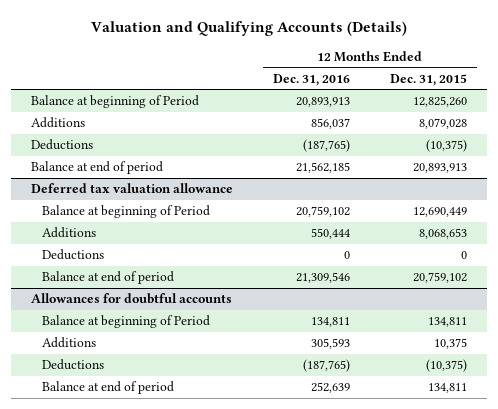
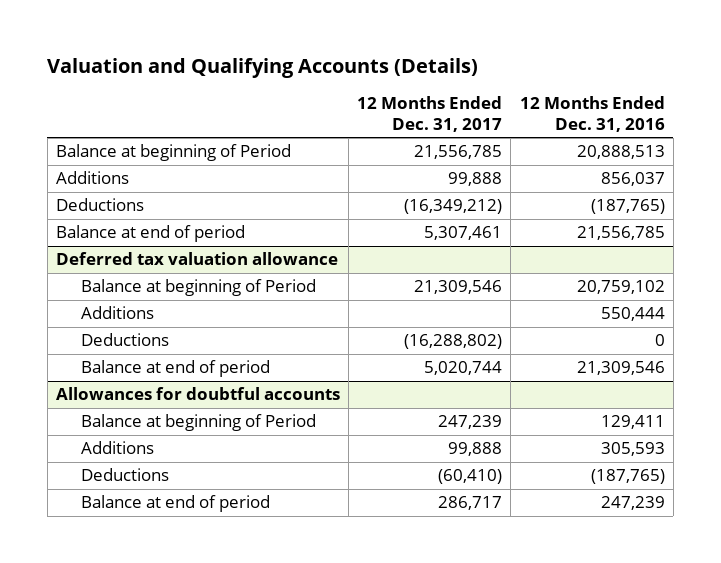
- | 12 Months Ended Dec. 31, 2016 | 12 Months Ended Dec. 31, 2015
+ | 12 Months Ended Dec. 31, 2017 | 12 Months Ended Dec. 31, 2016
- Balance at beginning of Period | 20,893,913 | 12,825,260
+ Balance at beginning of Period | 21,556,785 | 20,888,513
- Balance at end of period | 21,562,185 | 20,893,913
+ Balance at end of period | 5,307,461 | 21,556,785
@ Allowances for doubtful accounts
- Balance at beginning of Period | 134,811 | 134,811
+ Balance at beginning of Period | 247,239 | 129,411
- Balance at end of period | 252,639 | 134,811
+ Balance at end of period | 286,717 | 247,239

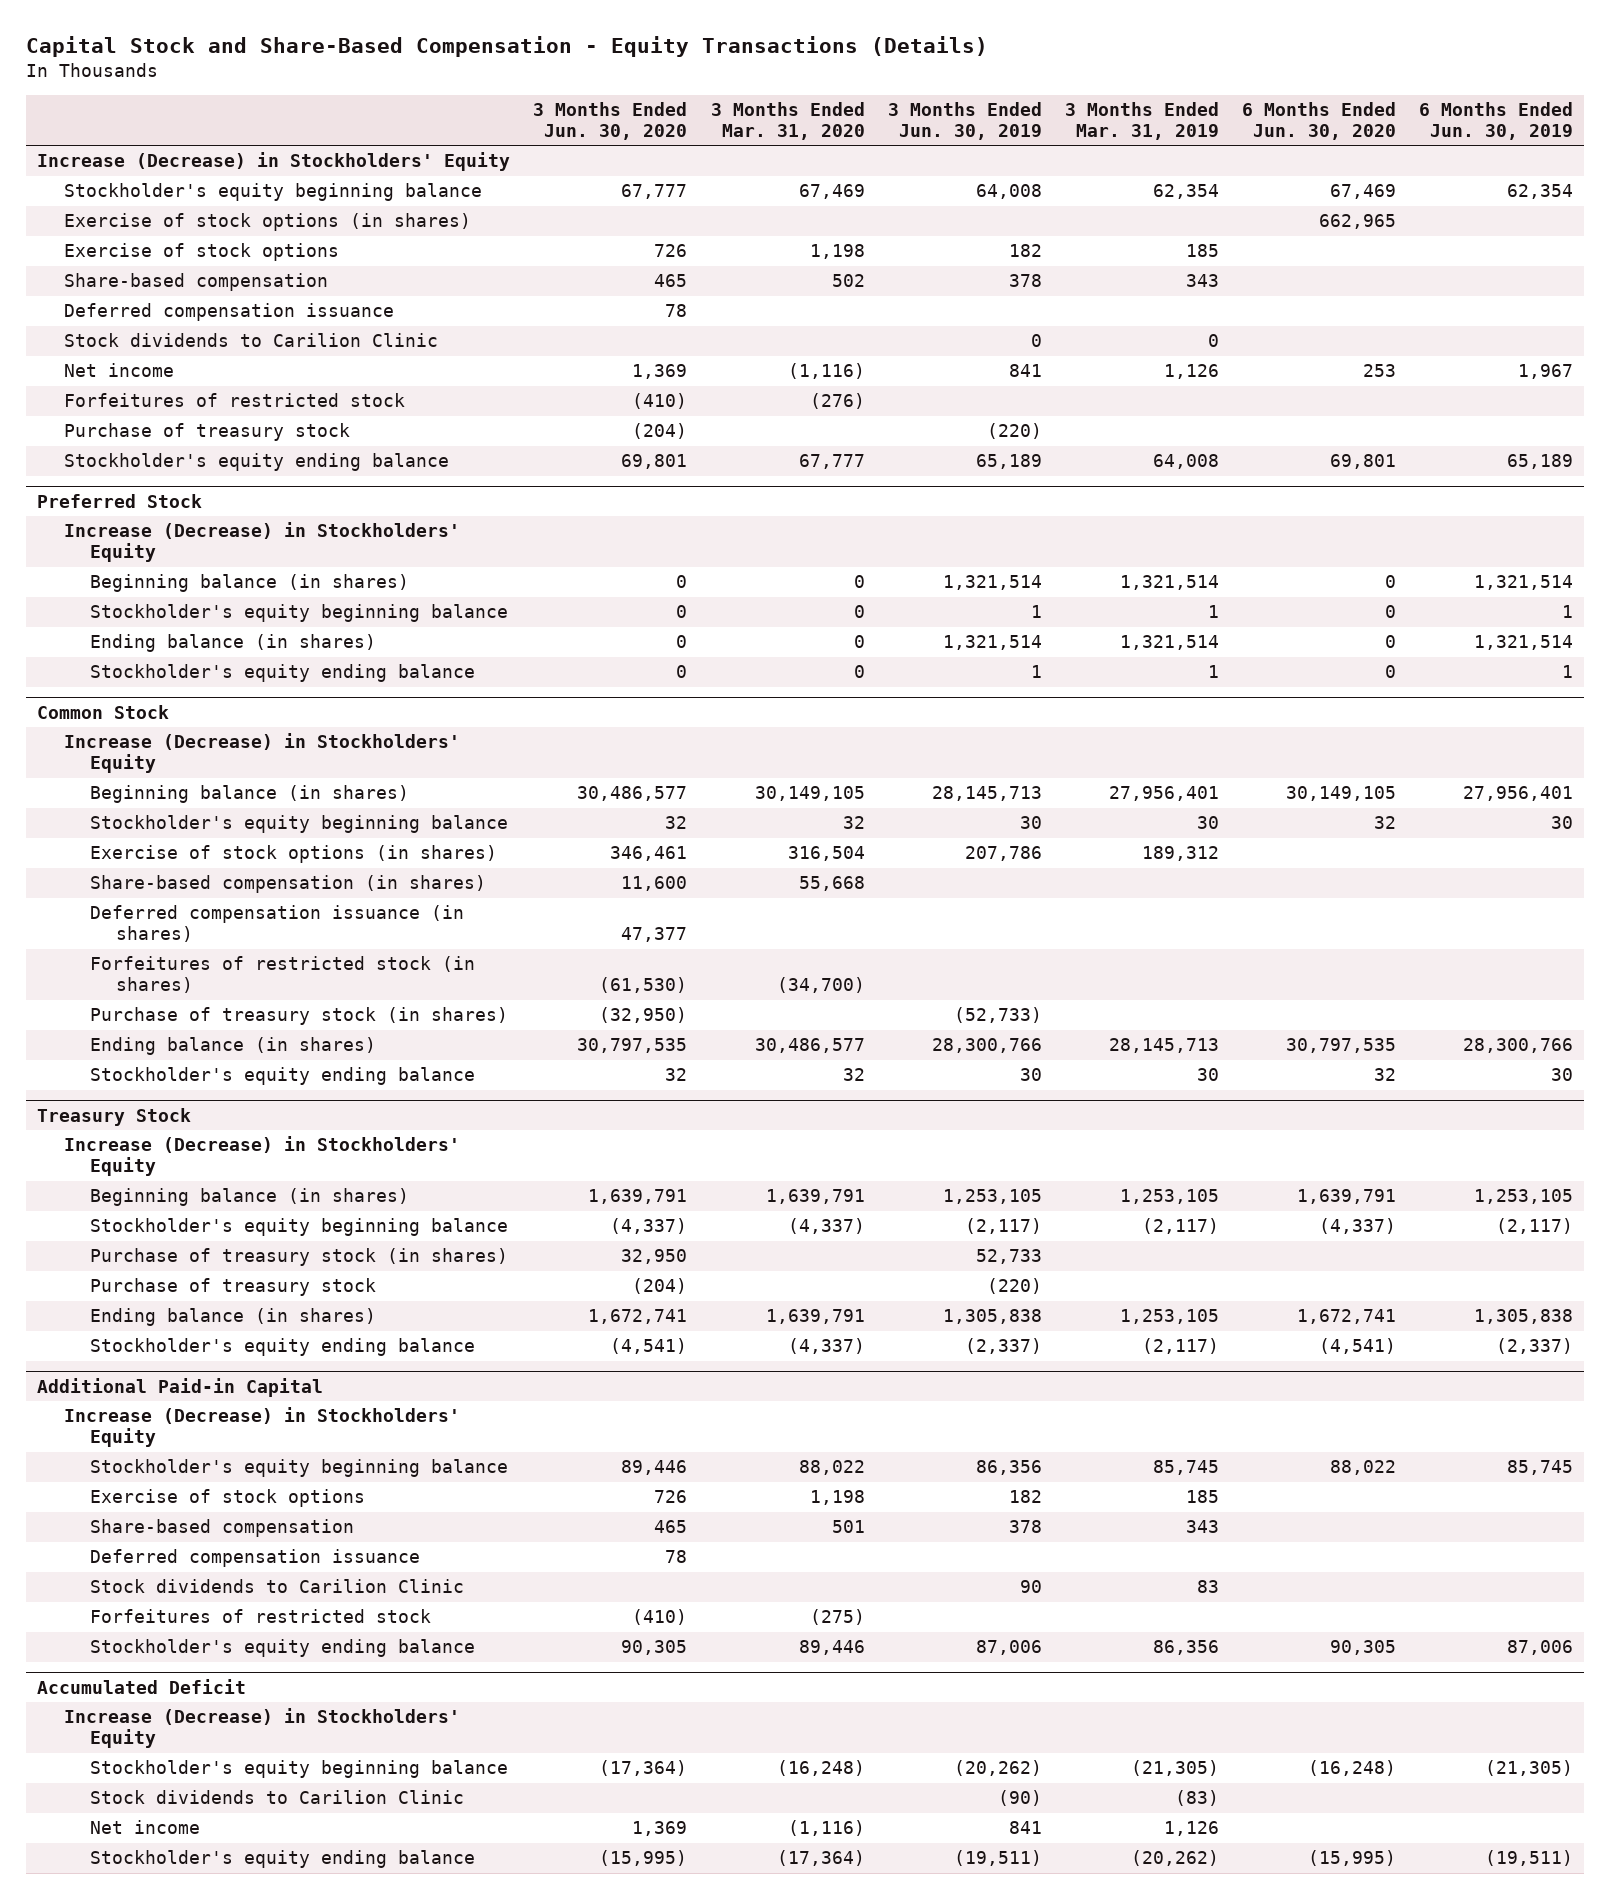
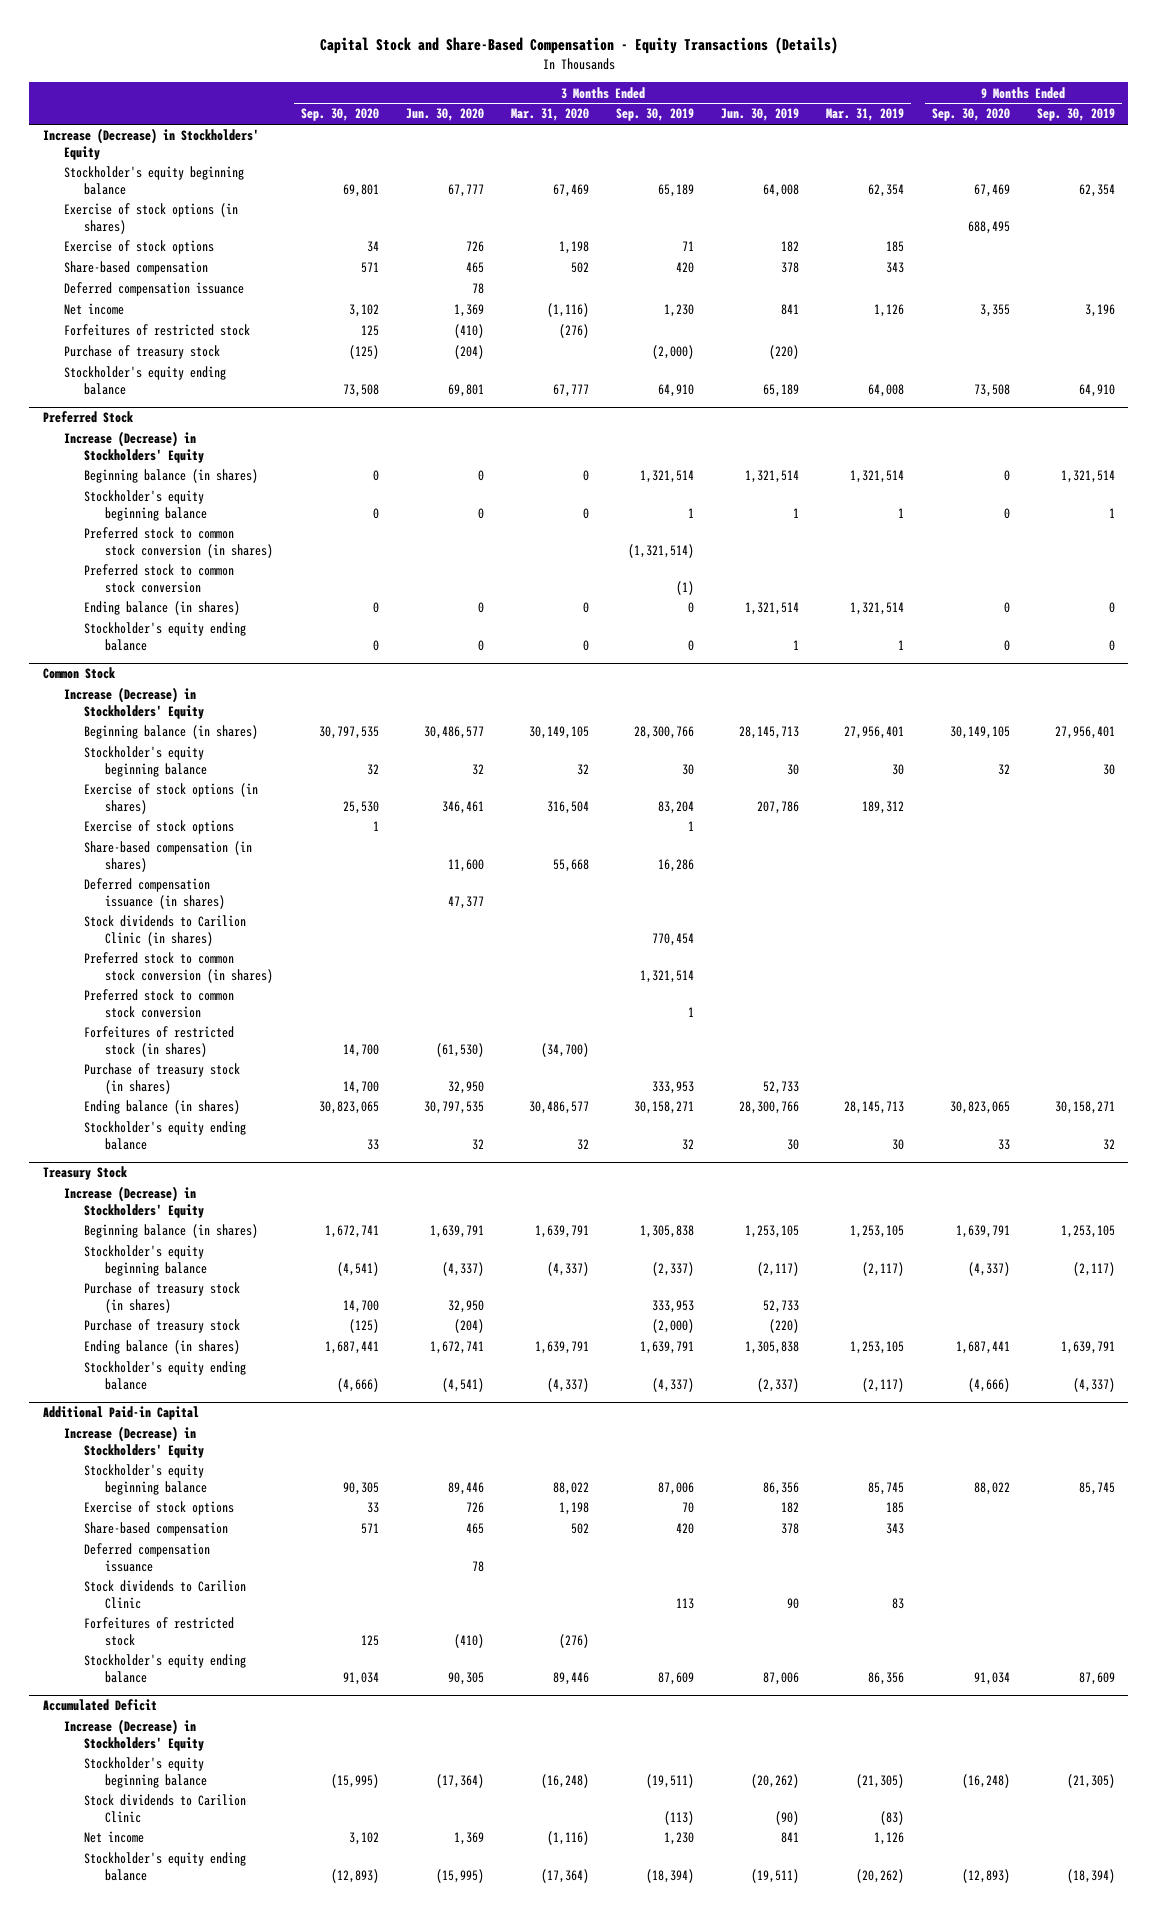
- | 3 Months Ended Jun. 30, 2020 | 3 Months Ended Mar. 31, 2020 | 3 Months Ended Jun. 30, 2019 | 3 Months Ended Mar. 31, 2019 | 6 Months Ended Jun. 30, 2020 | 6 Months Ended Jun. 30, 2019
+ | 3 Months Ended Sep. 30, 2020 | 3 Months Ended Jun. 30, 2020 | 3 Months Ended Mar. 31, 2020 | 3 Months Ended Sep. 30, 2019 | 3 Months Ended Jun. 30, 2019 | 3 Months Ended Mar. 31, 2019 | 9 Months Ended Sep. 30, 2020 | 9 Months Ended Sep. 30, 2019
- Stock dividends to Carilion Clinic | | | 0 | 0 | |
@ Preferred Stock
+ Preferred stock to common stock conversion (in shares) | | | | (1,321,514) | | | |
+ Preferred stock to common stock conversion | | | | (1) | | | |
@ Common Stock
+ Exercise of stock options | 1 | | | 1 | | | |
+ Stock dividends to Carilion Clinic (in shares) | | | | 770,454 | | | |
+ Preferred stock to common stock conversion (in shares) | | | | 1,321,514 | | | |
+ Preferred stock to common stock conversion | | | | 1 | | | |
- Purchase of treasury stock (in shares) | (32,950) | | (52,733) | | |
+ Purchase of treasury stock (in shares) | 14,700 | 32,950 | | 333,953 | 52,733 | | |
@ Additional Paid-in Capital
- Share-based compensation | 465 | 501 | 378 | 343 | |
+ Share-based compensation | 571 | 465 | 502 | 420 | 378 | 343 | |
- Forfeitures of restricted stock | (410) | (275) | | | |
+ Forfeitures of restricted stock | 125 | (410) | (276) | | | | |

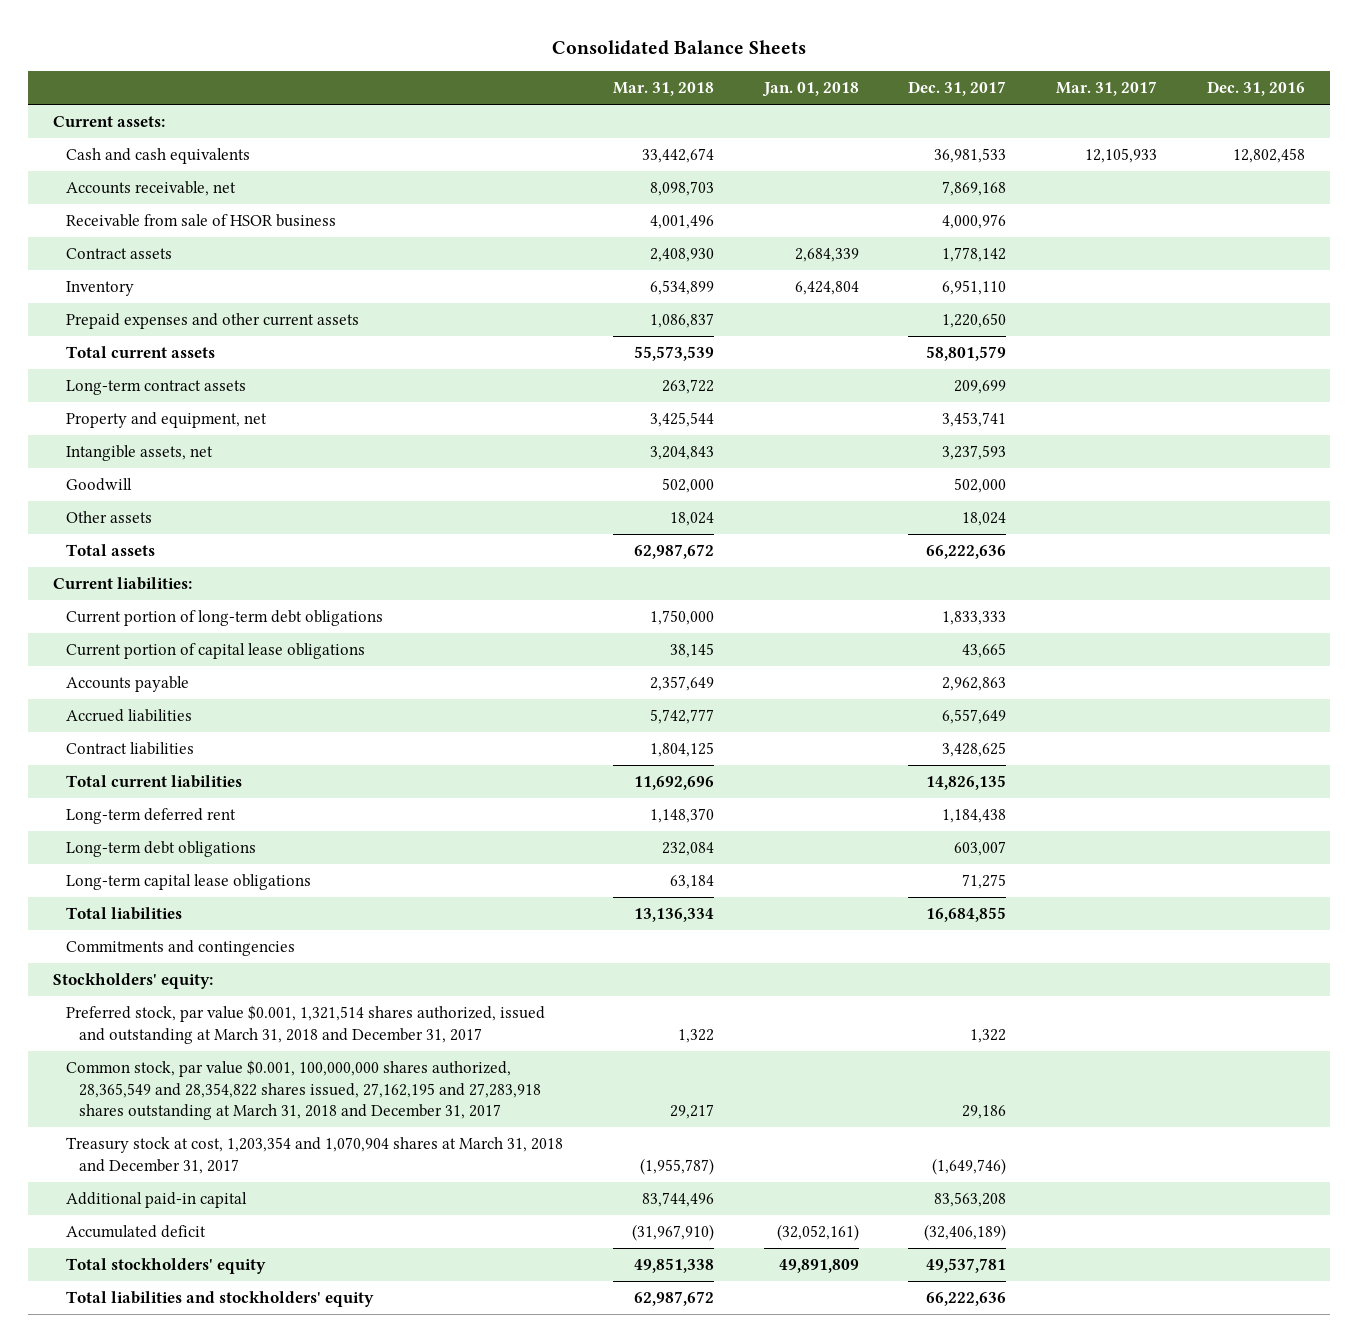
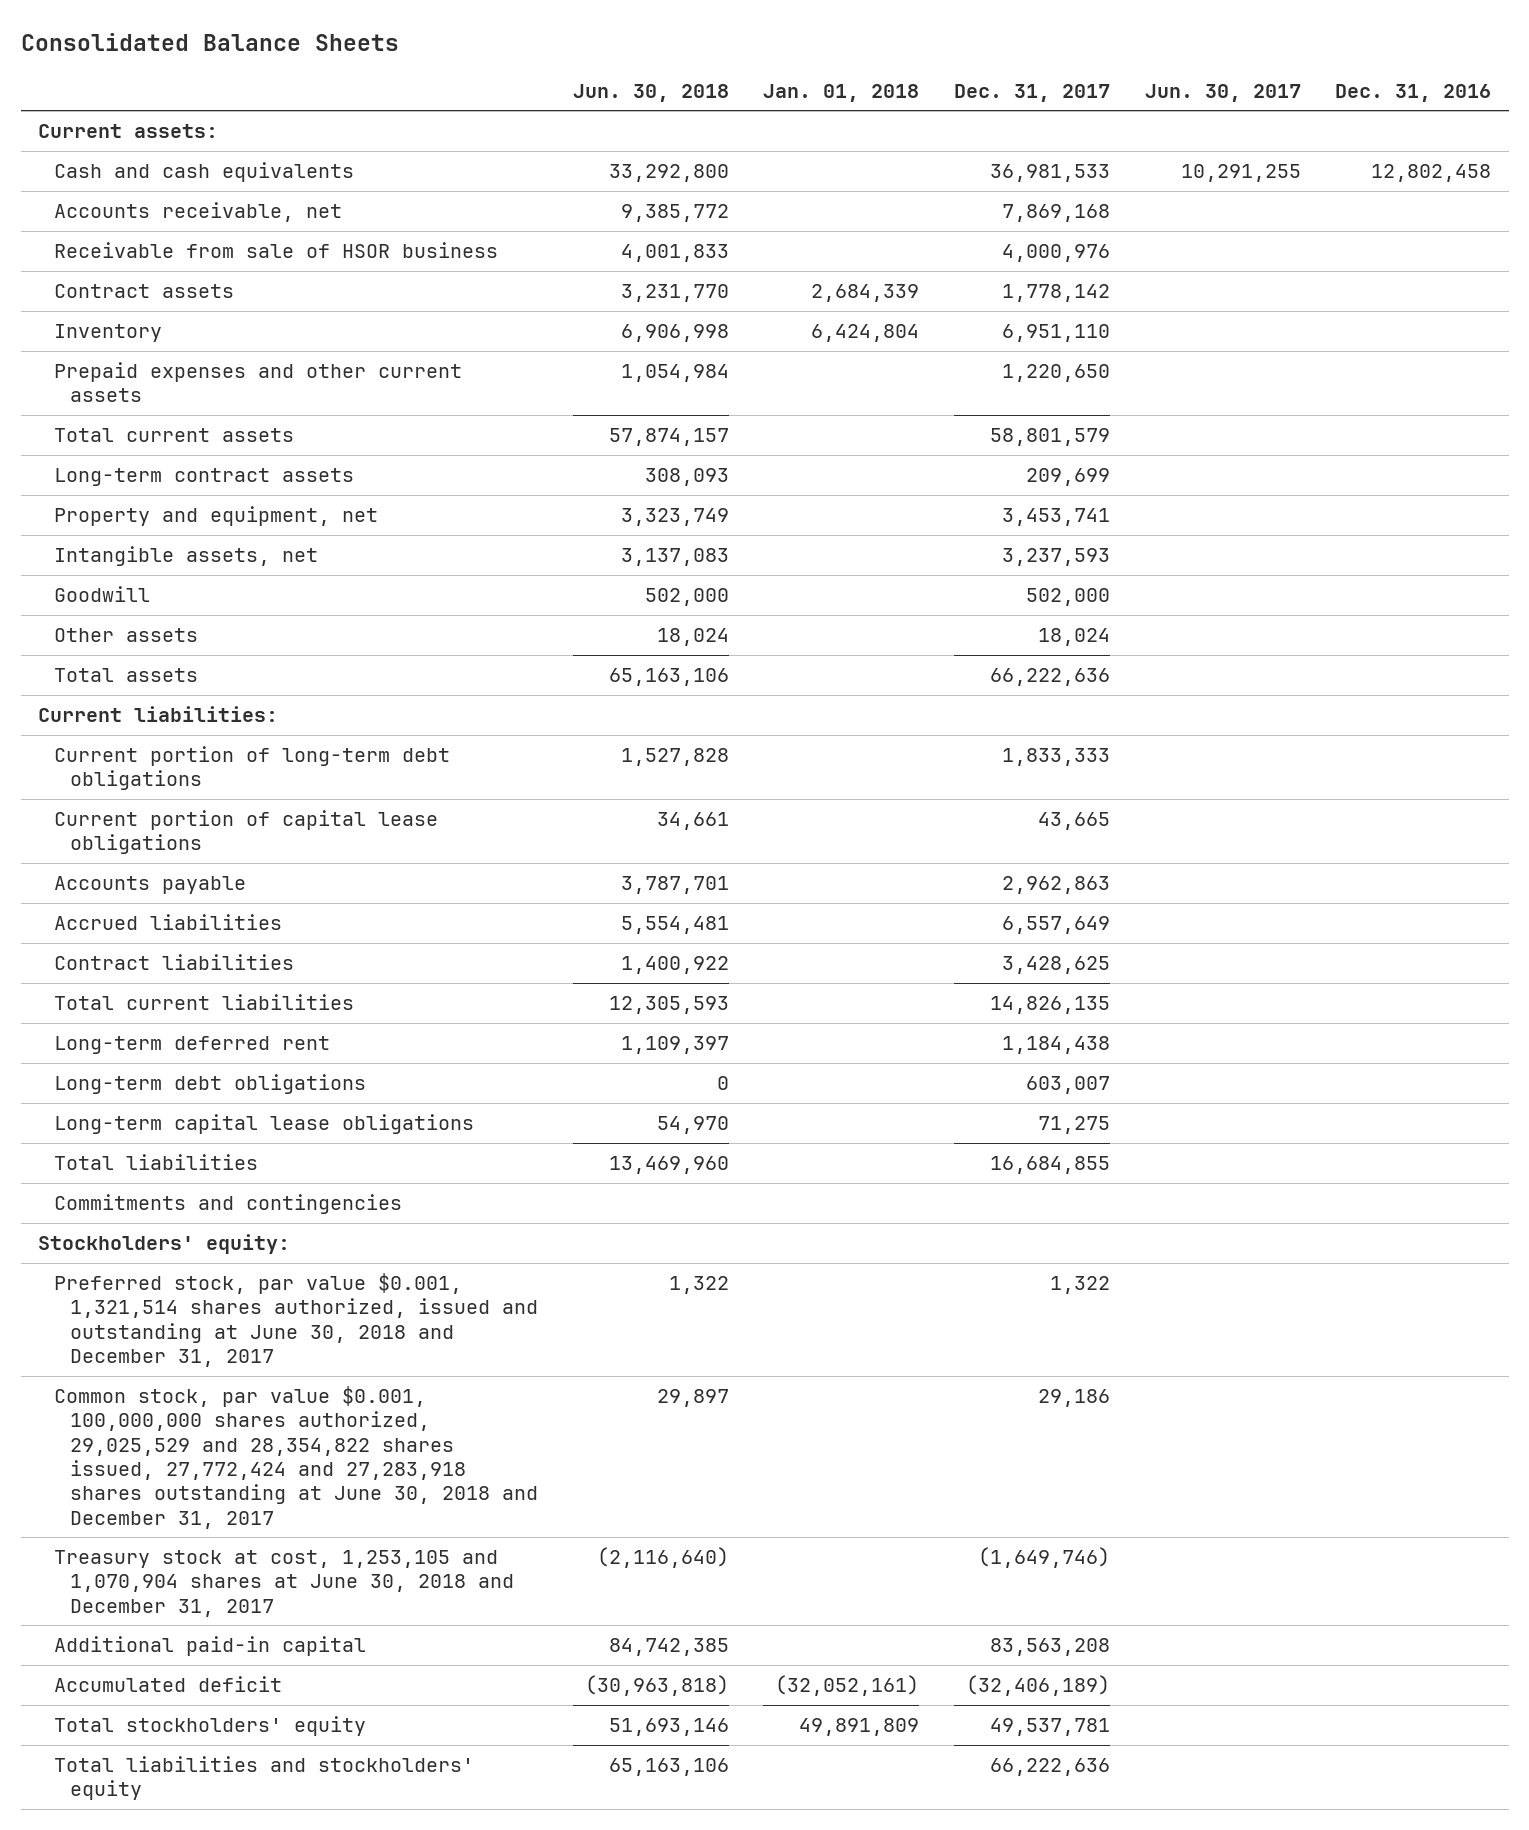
- | Mar. 31, 2018 | Jan. 01, 2018 | Dec. 31, 2017 | Mar. 31, 2017 | Dec. 31, 2016
+ | Jun. 30, 2018 | Jan. 01, 2018 | Dec. 31, 2017 | Jun. 30, 2017 | Dec. 31, 2016
- Preferred stock, par value $0.001, 1,321,514 shares authorized, issued and outstanding at March 31, 2018 and December 31, 2017 | 1,322 | | 1,322 | |
- Common stock, par value $0.001, 100,000,000 shares authorized, 28,365,549 and 28,354,822 shares issued, 27,162,195 and 27,283,918 shares outstanding at March 31, 2018 and December 31, 2017 | 29,217 | | 29,186 | |
- Treasury stock at cost, 1,203,354 and 1,070,904 shares at March 31, 2018 and December 31, 2017 | (1,955,787) | | (1,649,746) | |
+ Preferred stock, par value $0.001, 1,321,514 shares authorized, issued and outstanding at June 30, 2018 and December 31, 2017 | 1,322 | | 1,322 | |
+ Common stock, par value $0.001, 100,000,000 shares authorized, 29,025,529 and 28,354,822 shares issued, 27,772,424 and 27,283,918 shares outstanding at June 30, 2018 and December 31, 2017 | 29,897 | | 29,186 | |
+ Treasury stock at cost, 1,253,105 and 1,070,904 shares at June 30, 2018 and December 31, 2017 | (2,116,640) | | (1,649,746) | |

